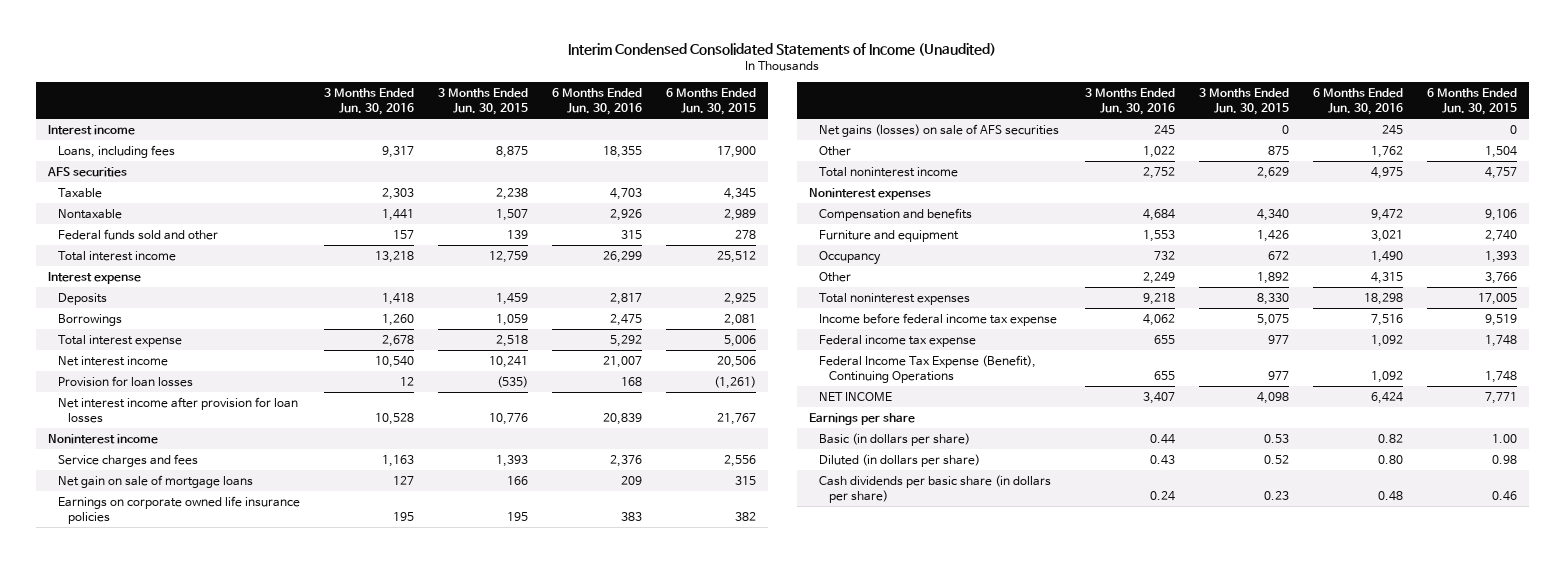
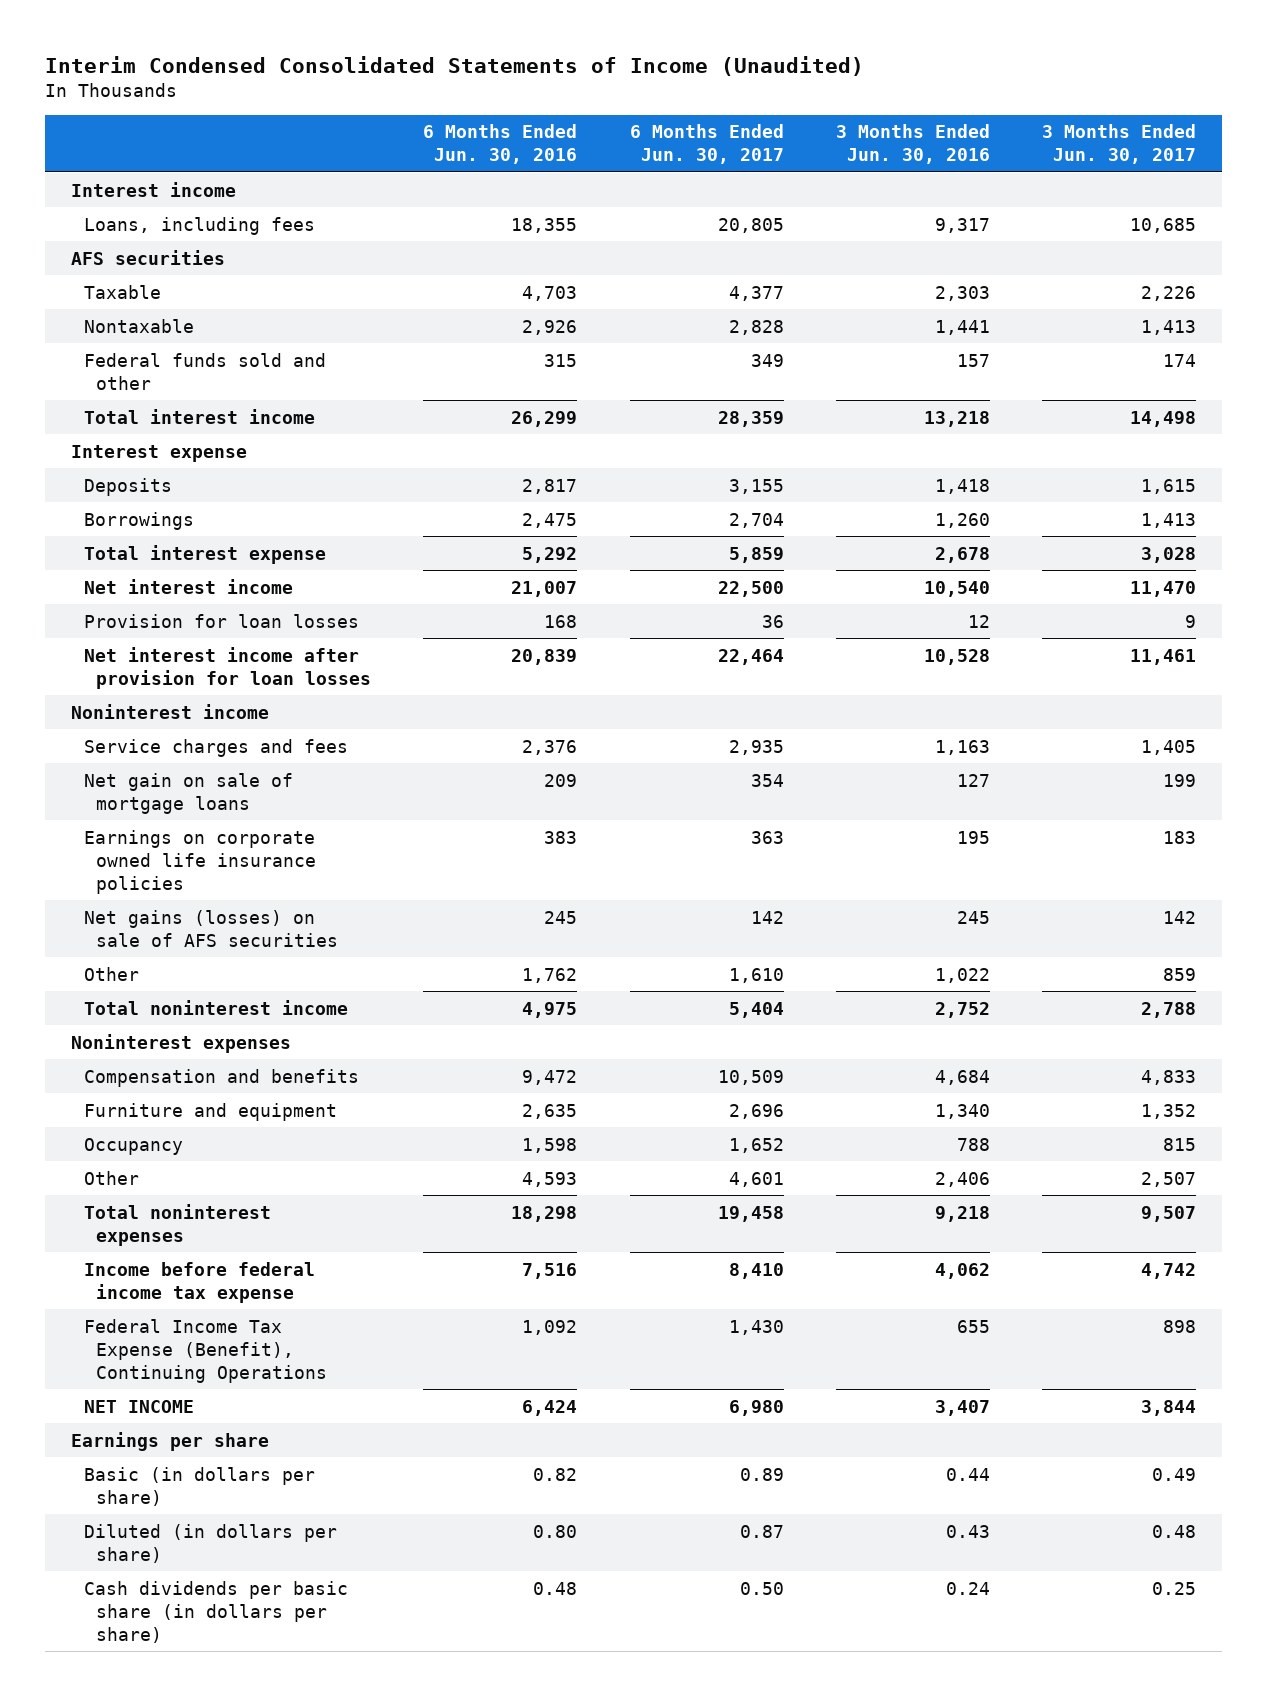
- | 3 Months Ended Jun. 30, 2016 | 3 Months Ended Jun. 30, 2015 | 6 Months Ended Jun. 30, 2016 | 6 Months Ended Jun. 30, 2015
+ | 6 Months Ended Jun. 30, 2016 | 6 Months Ended Jun. 30, 2017 | 3 Months Ended Jun. 30, 2016 | 3 Months Ended Jun. 30, 2017
- Furniture and equipment | 1,553 | 1,426 | 3,021 | 2,740
- Occupancy | 732 | 672 | 1,490 | 1,393
- Other | 2,249 | 1,892 | 4,315 | 3,766
+ Furniture and equipment | 2,635 | 2,696 | 1,340 | 1,352
+ Occupancy | 1,598 | 1,652 | 788 | 815
+ Other | 4,593 | 4,601 | 2,406 | 2,507
- Federal income tax expense | 655 | 977 | 1,092 | 1,748

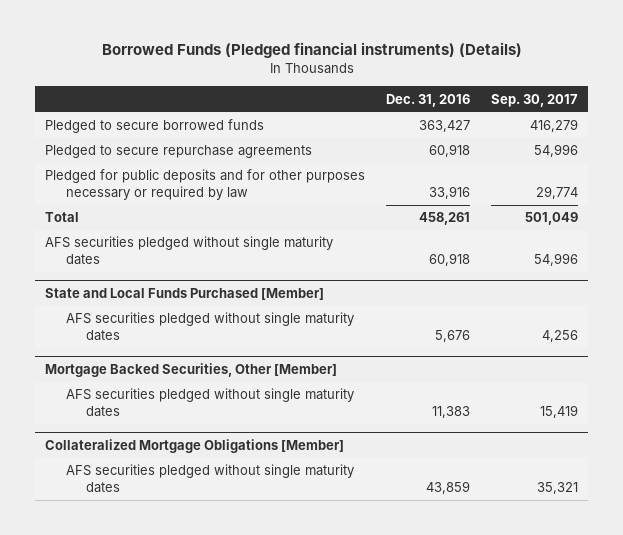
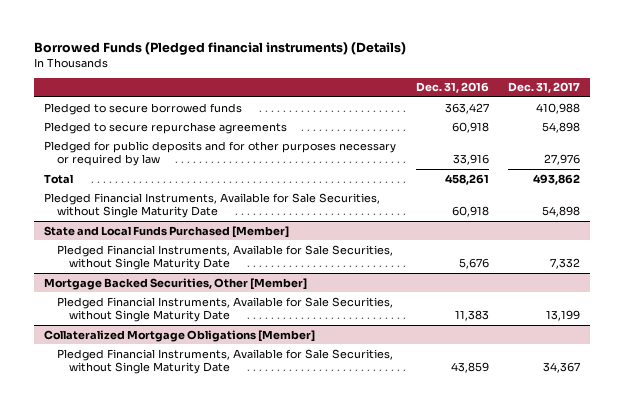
- | Dec. 31, 2016 | Sep. 30, 2017
+ | Dec. 31, 2016 | Dec. 31, 2017
- AFS securities pledged without single maturity dates | 60,918 | 54,996
+ Pledged Financial Instruments, Available for Sale Securities, without Single Maturity Date | 60,918 | 54,898
@ State and Local Funds Purchased [Member]
- AFS securities pledged without single maturity dates | 5,676 | 4,256
+ Pledged Financial Instruments, Available for Sale Securities, without Single Maturity Date | 5,676 | 7,332
@ Mortgage Backed Securities, Other [Member]
- AFS securities pledged without single maturity dates | 11,383 | 15,419
+ Pledged Financial Instruments, Available for Sale Securities, without Single Maturity Date | 11,383 | 13,199
@ Collateralized Mortgage Obligations [Member]
- AFS securities pledged without single maturity dates | 43,859 | 35,321
+ Pledged Financial Instruments, Available for Sale Securities, without Single Maturity Date | 43,859 | 34,367

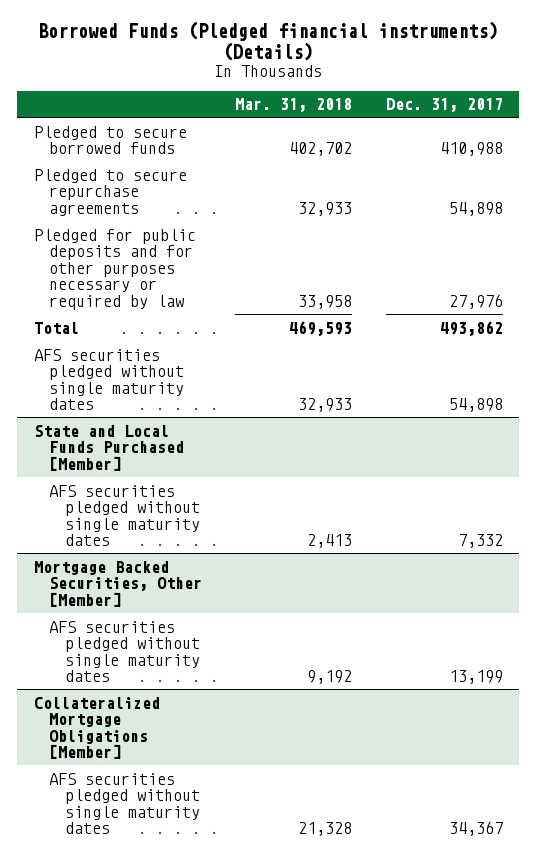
- | Dec. 31, 2016 | Dec. 31, 2017
+ | Mar. 31, 2018 | Dec. 31, 2017
- Pledged Financial Instruments, Available for Sale Securities, without Single Maturity Date | 60,918 | 54,898
+ AFS securities pledged without single maturity dates | 32,933 | 54,898
@ State and Local Funds Purchased [Member]
- Pledged Financial Instruments, Available for Sale Securities, without Single Maturity Date | 5,676 | 7,332
+ AFS securities pledged without single maturity dates | 2,413 | 7,332
@ Mortgage Backed Securities, Other [Member]
- Pledged Financial Instruments, Available for Sale Securities, without Single Maturity Date | 11,383 | 13,199
+ AFS securities pledged without single maturity dates | 9,192 | 13,199
@ Collateralized Mortgage Obligations [Member]
- Pledged Financial Instruments, Available for Sale Securities, without Single Maturity Date | 43,859 | 34,367
+ AFS securities pledged without single maturity dates | 21,328 | 34,367

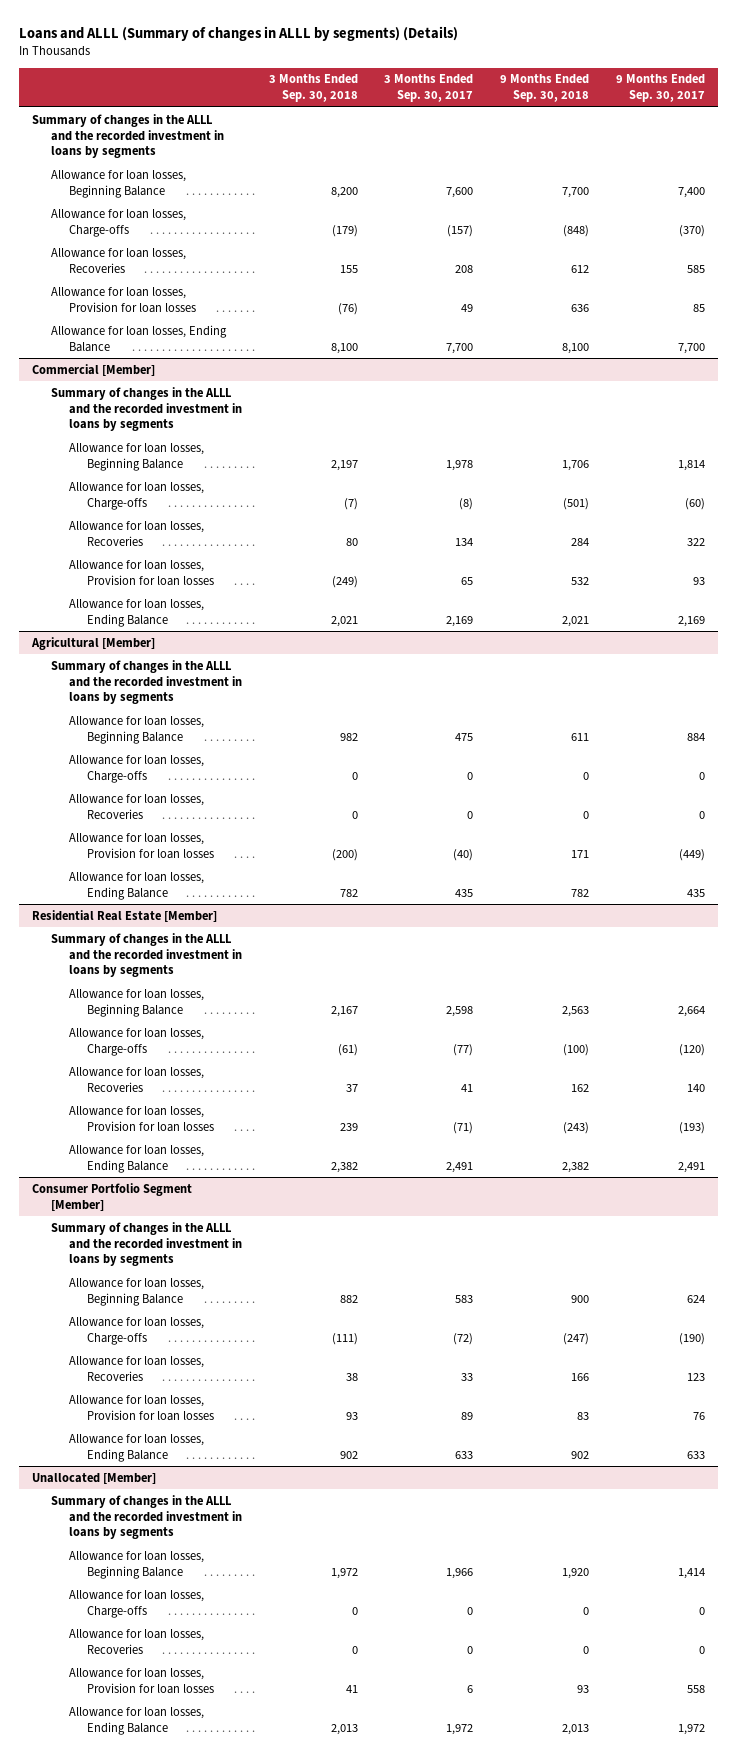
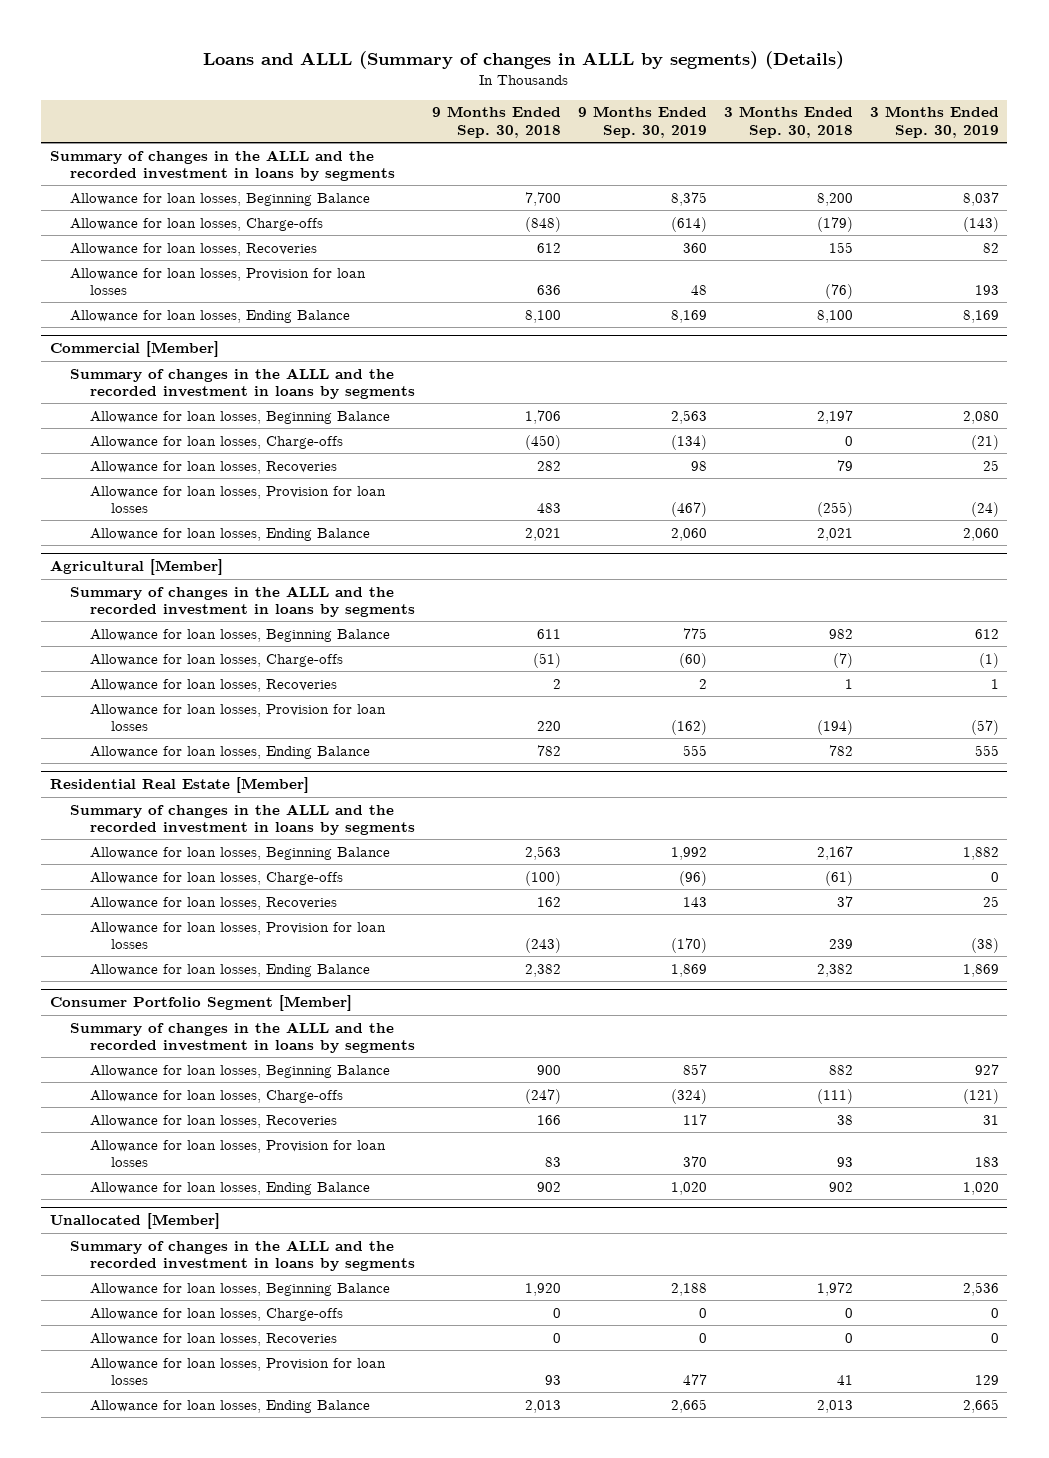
- | 3 Months Ended Sep. 30, 2018 | 3 Months Ended Sep. 30, 2017 | 9 Months Ended Sep. 30, 2018 | 9 Months Ended Sep. 30, 2017
+ | 9 Months Ended Sep. 30, 2018 | 9 Months Ended Sep. 30, 2019 | 3 Months Ended Sep. 30, 2018 | 3 Months Ended Sep. 30, 2019
@ Commercial [Member]
- Allowance for loan losses, Charge-offs | (7) | (8) | (501) | (60)
- Allowance for loan losses, Recoveries | 80 | 134 | 284 | 322
- Allowance for loan losses, Provision for loan losses | (249) | 65 | 532 | 93
+ Allowance for loan losses, Charge-offs | (450) | (134) | 0 | (21)
+ Allowance for loan losses, Recoveries | 282 | 98 | 79 | 25
+ Allowance for loan losses, Provision for loan losses | 483 | (467) | (255) | (24)
@ Agricultural [Member]
- Allowance for loan losses, Charge-offs | 0 | 0 | 0 | 0
- Allowance for loan losses, Recoveries | 0 | 0 | 0 | 0
- Allowance for loan losses, Provision for loan losses | (200) | (40) | 171 | (449)
+ Allowance for loan losses, Charge-offs | (51) | (60) | (7) | (1)
+ Allowance for loan losses, Recoveries | 2 | 2 | 1 | 1
+ Allowance for loan losses, Provision for loan losses | 220 | (162) | (194) | (57)

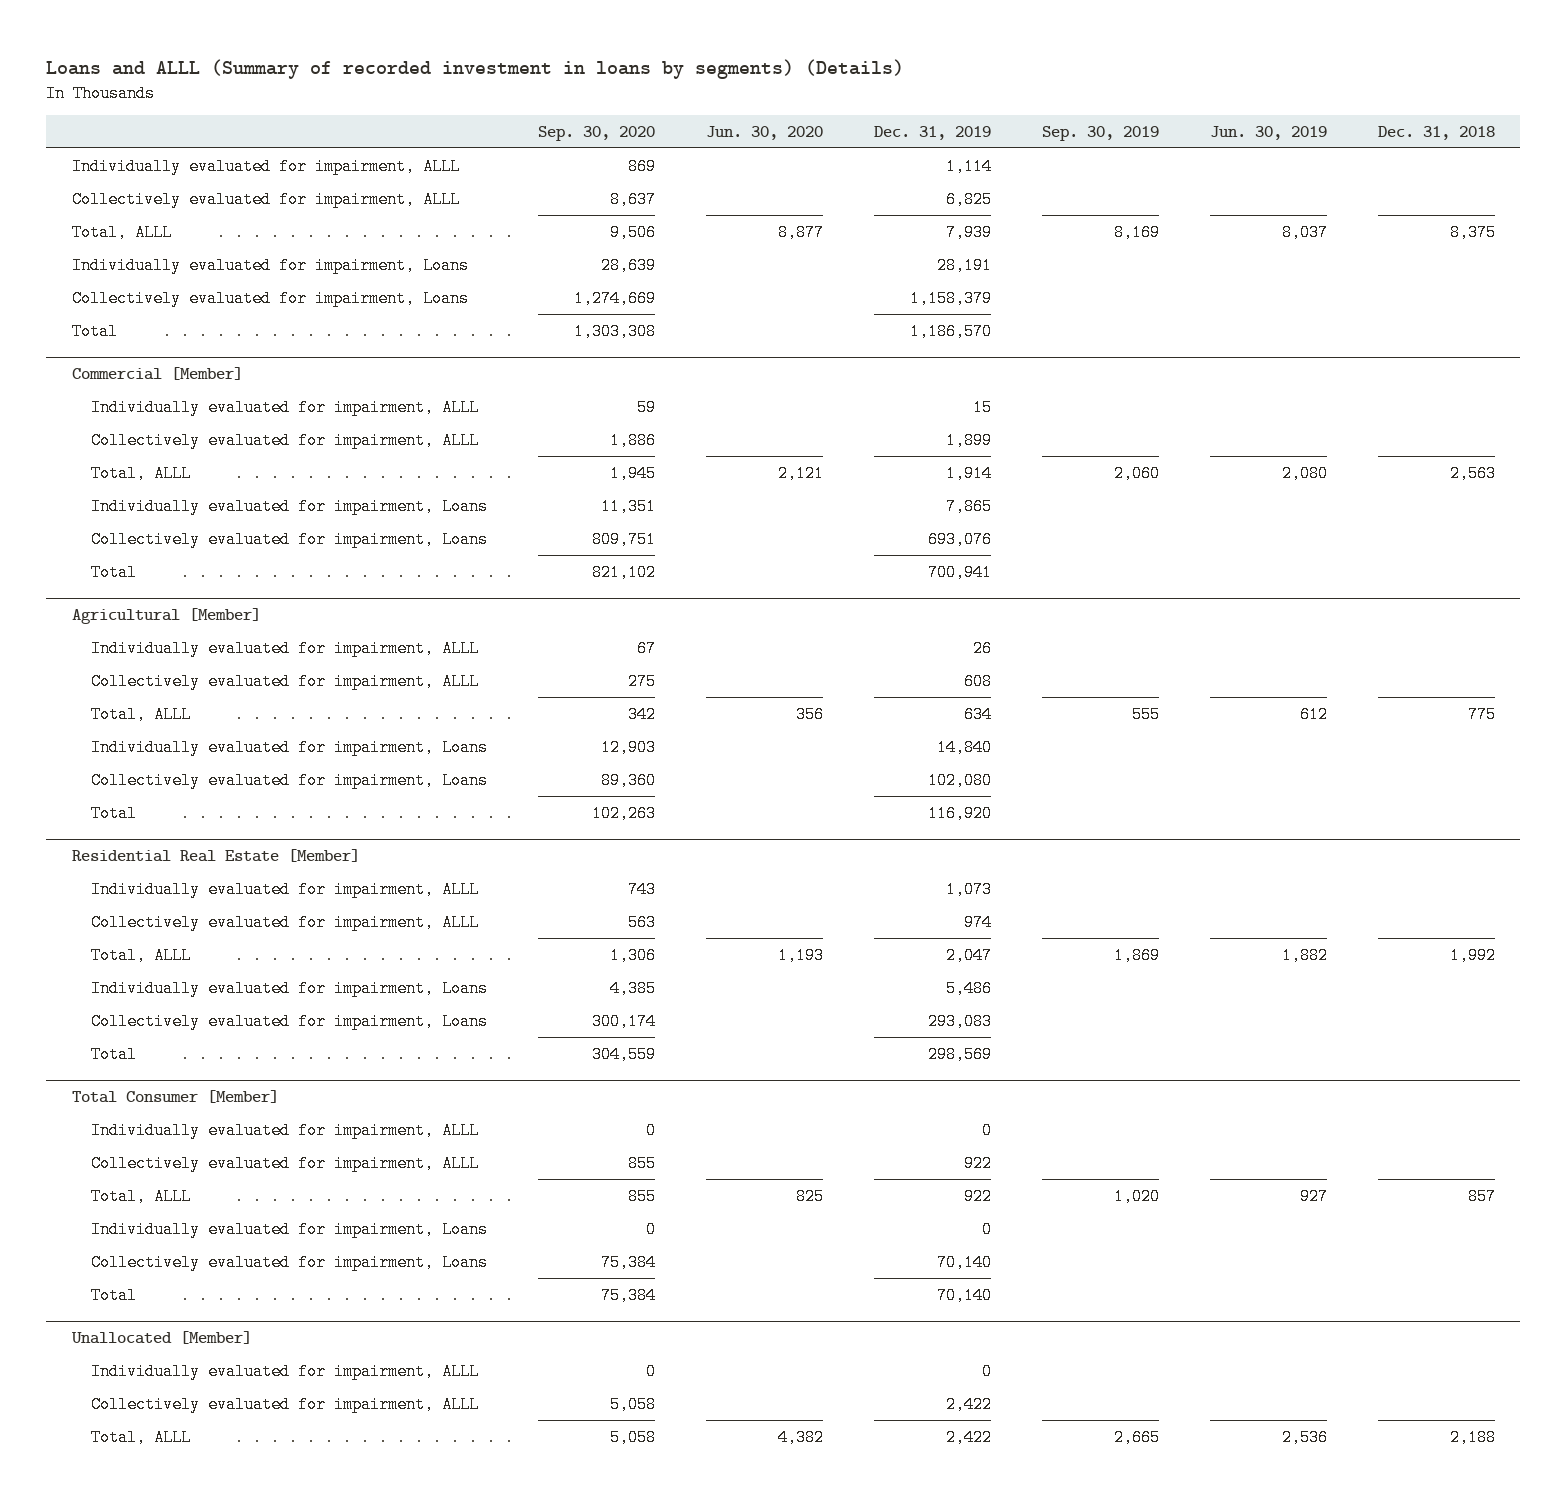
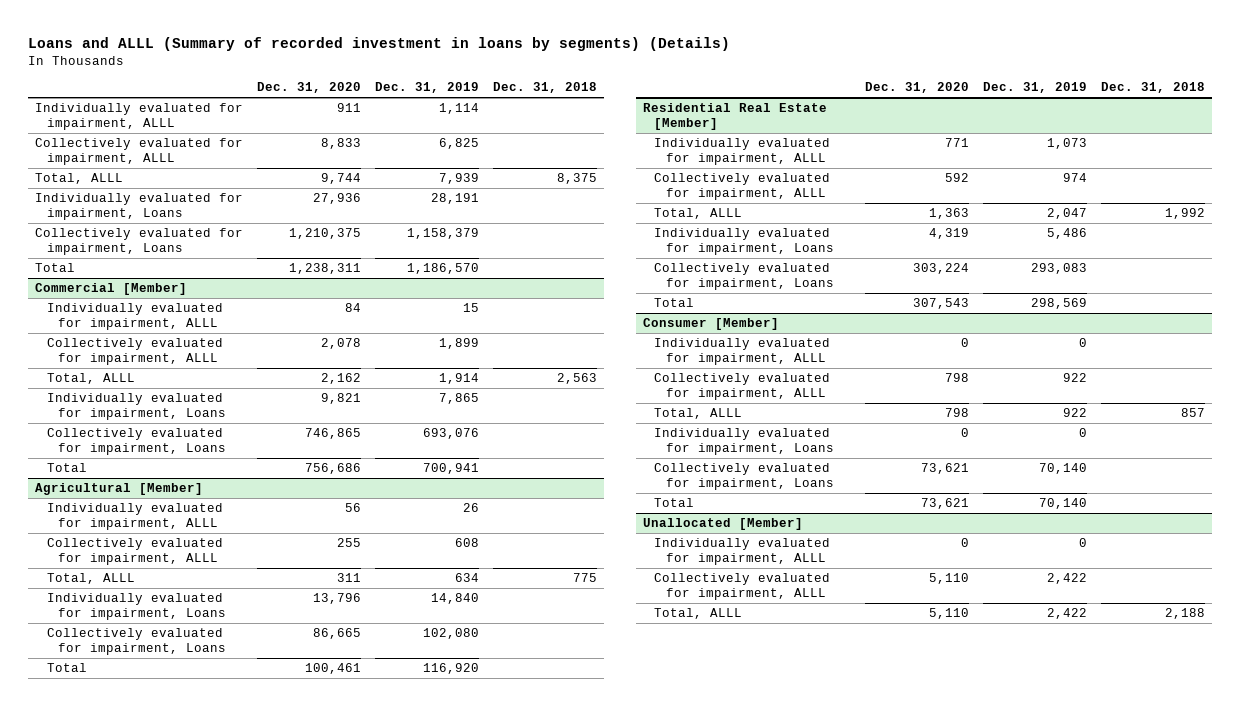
- | Sep. 30, 2020 | Jun. 30, 2020 | Dec. 31, 2019 | Sep. 30, 2019 | Jun. 30, 2019 | Dec. 31, 2018
+ | Dec. 31, 2020 | Dec. 31, 2019 | Dec. 31, 2018
- Total Consumer [Member]
+ Consumer [Member]

